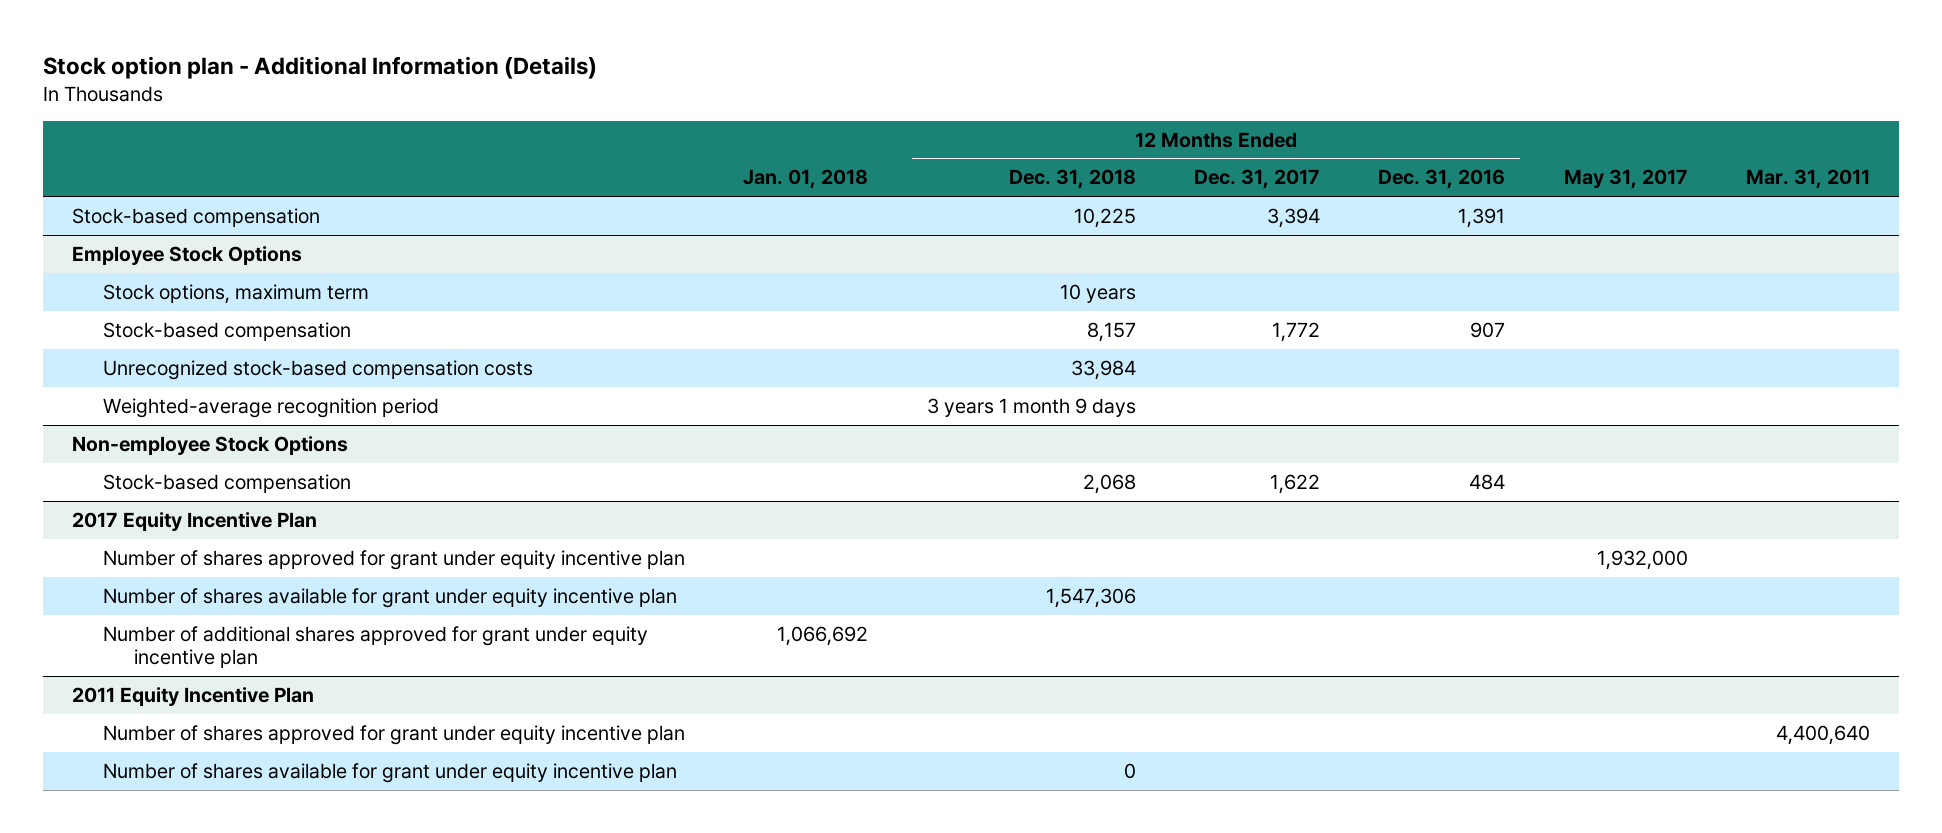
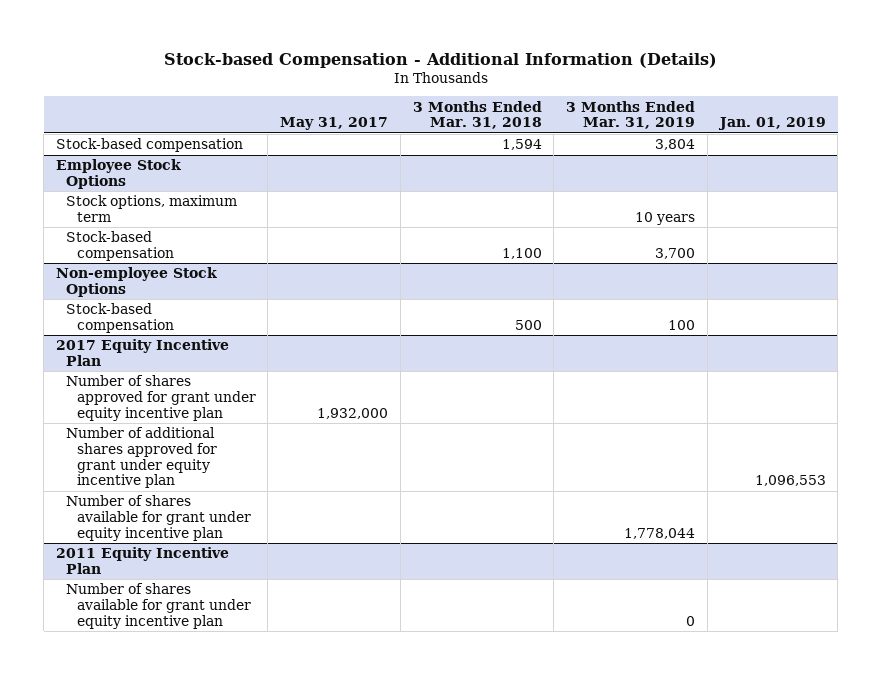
- Stock option plan - Additional Information (Details)
+ Stock-based Compensation - Additional Information (Details)
- | Jan. 01, 2018 | 12 Months Ended Dec. 31, 2018 | 12 Months Ended Dec. 31, 2017 | 12 Months Ended Dec. 31, 2016 | May 31, 2017 | Mar. 31, 2011
+ | May 31, 2017 | 3 Months Ended Mar. 31, 2018 | 3 Months Ended Mar. 31, 2019 | Jan. 01, 2019
@ Employee Stock Options
- Unrecognized stock-based compensation costs | | 33,984 | | | |
- Weighted-average recognition period | | 3 years 1 month 9 days | | | |
@ 2017 Equity Incentive Plan
moved down: Number of shares available for grant under equity incentive plan | | | 1,778,044 |
@ 2011 Equity Incentive Plan
- Number of shares approved for grant under equity incentive plan | | | | | | 4,400,640

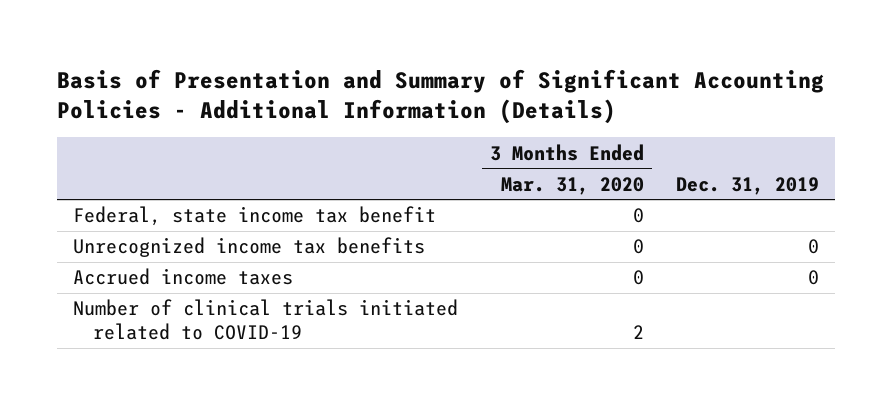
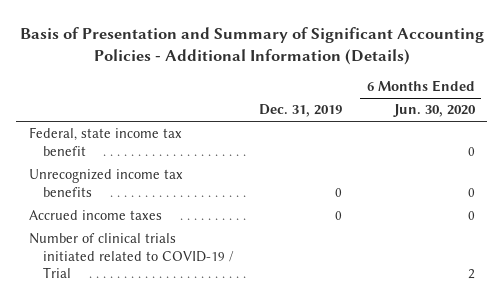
- | 3 Months Ended Mar. 31, 2020 | Dec. 31, 2019
+ | Dec. 31, 2019 | 6 Months Ended Jun. 30, 2020
- Number of clinical trials initiated related to COVID-19 | 2 |
+ Number of clinical trials initiated related to COVID-19 / Trial | | 2

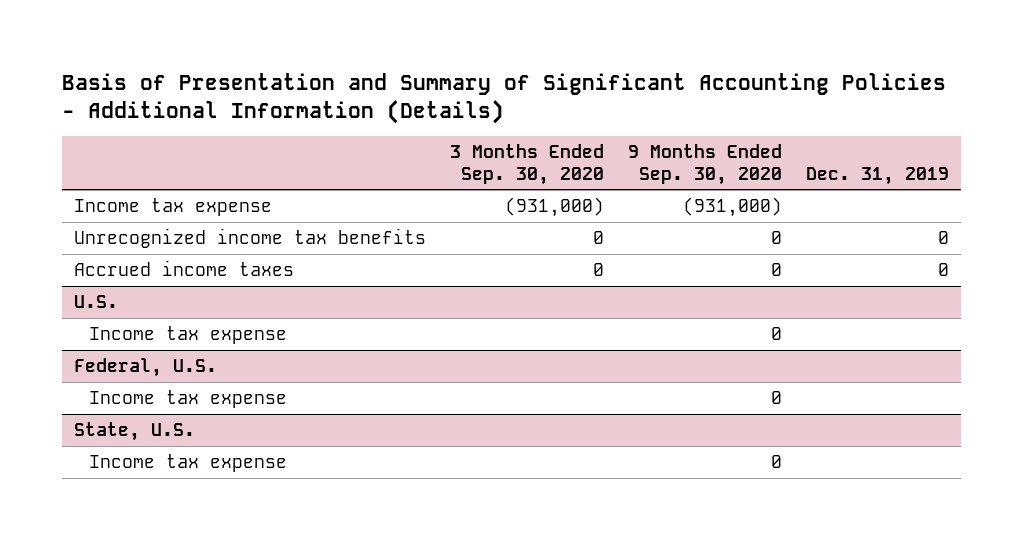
- | Dec. 31, 2019 | 6 Months Ended Jun. 30, 2020
+ | 3 Months Ended Sep. 30, 2020 | 9 Months Ended Sep. 30, 2020 | Dec. 31, 2019
- Federal, state income tax benefit | | 0
+ Income tax expense | (931,000) | (931,000) |
- Number of clinical trials initiated related to COVID-19 / Trial | | 2
+ U.S.
+ Income tax expense | | 0 |
+ Federal, U.S.
+ Income tax expense | | 0 |
+ State, U.S.
+ Income tax expense | | 0 |

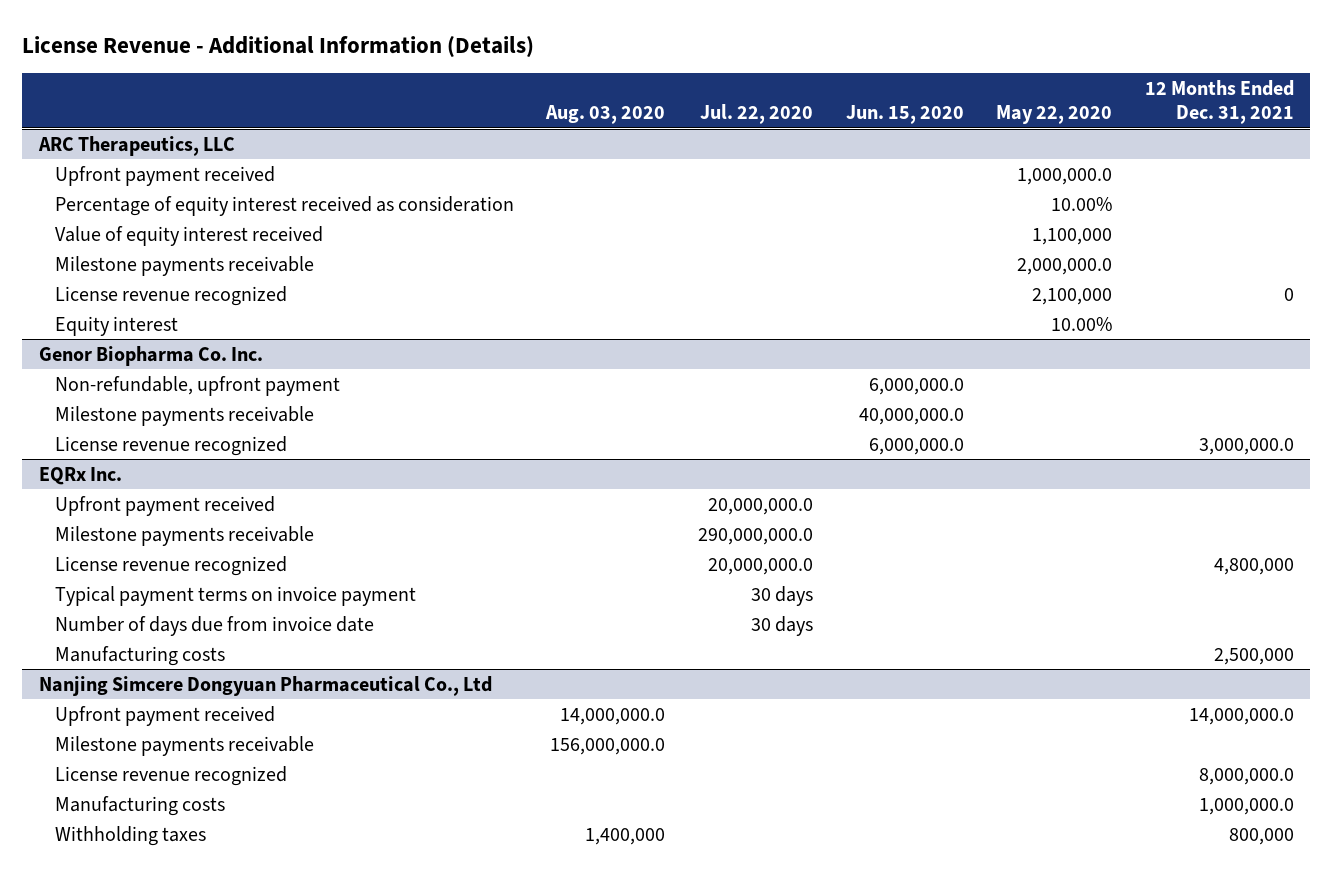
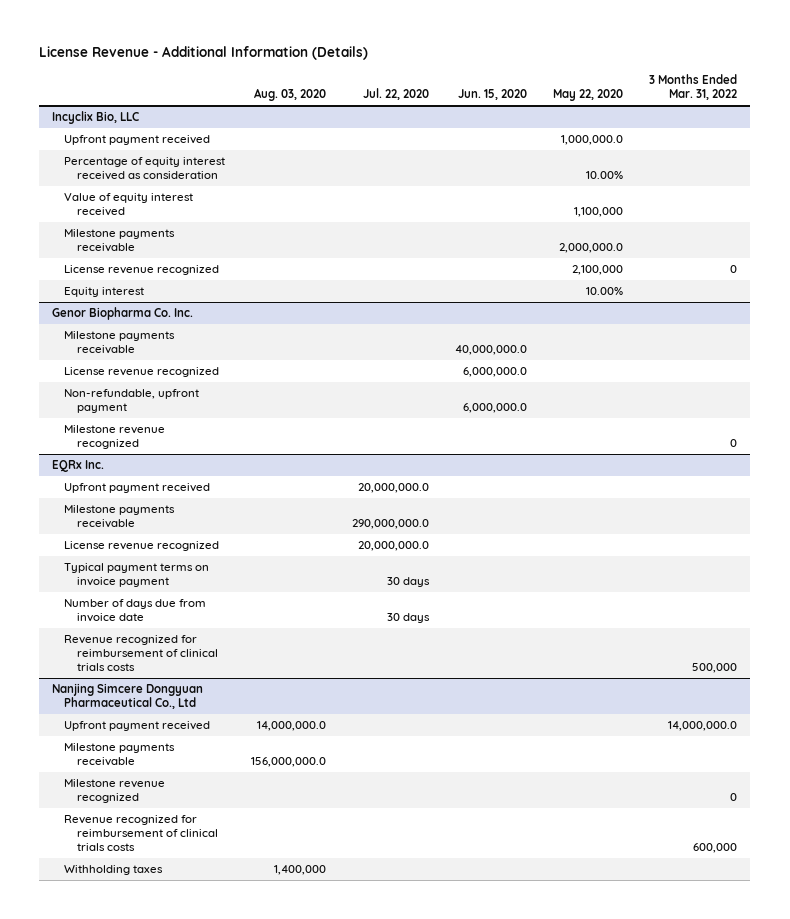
- | Aug. 03, 2020 | Jul. 22, 2020 | Jun. 15, 2020 | May 22, 2020 | 12 Months Ended Dec. 31, 2021
+ | Aug. 03, 2020 | Jul. 22, 2020 | Jun. 15, 2020 | May 22, 2020 | 3 Months Ended Mar. 31, 2022
- ARC Therapeutics, LLC
+ Incyclix Bio, LLC
@ Genor Biopharma Co. Inc.
moved down: Non-refundable, upfront payment | | | 6,000,000.0 | |
+ Milestone revenue recognized | | | | | 0
@ EQRx Inc.
- Manufacturing costs | | | | | 2,500,000
+ Revenue recognized for reimbursement of clinical trials costs | | | | | 500,000
@ Nanjing Simcere Dongyuan Pharmaceutical Co., Ltd
- License revenue recognized | | | | | 8,000,000.0
- Manufacturing costs | | | | | 1,000,000.0
+ Milestone revenue recognized | | | | | 0
+ Revenue recognized for reimbursement of clinical trials costs | | | | | 600,000

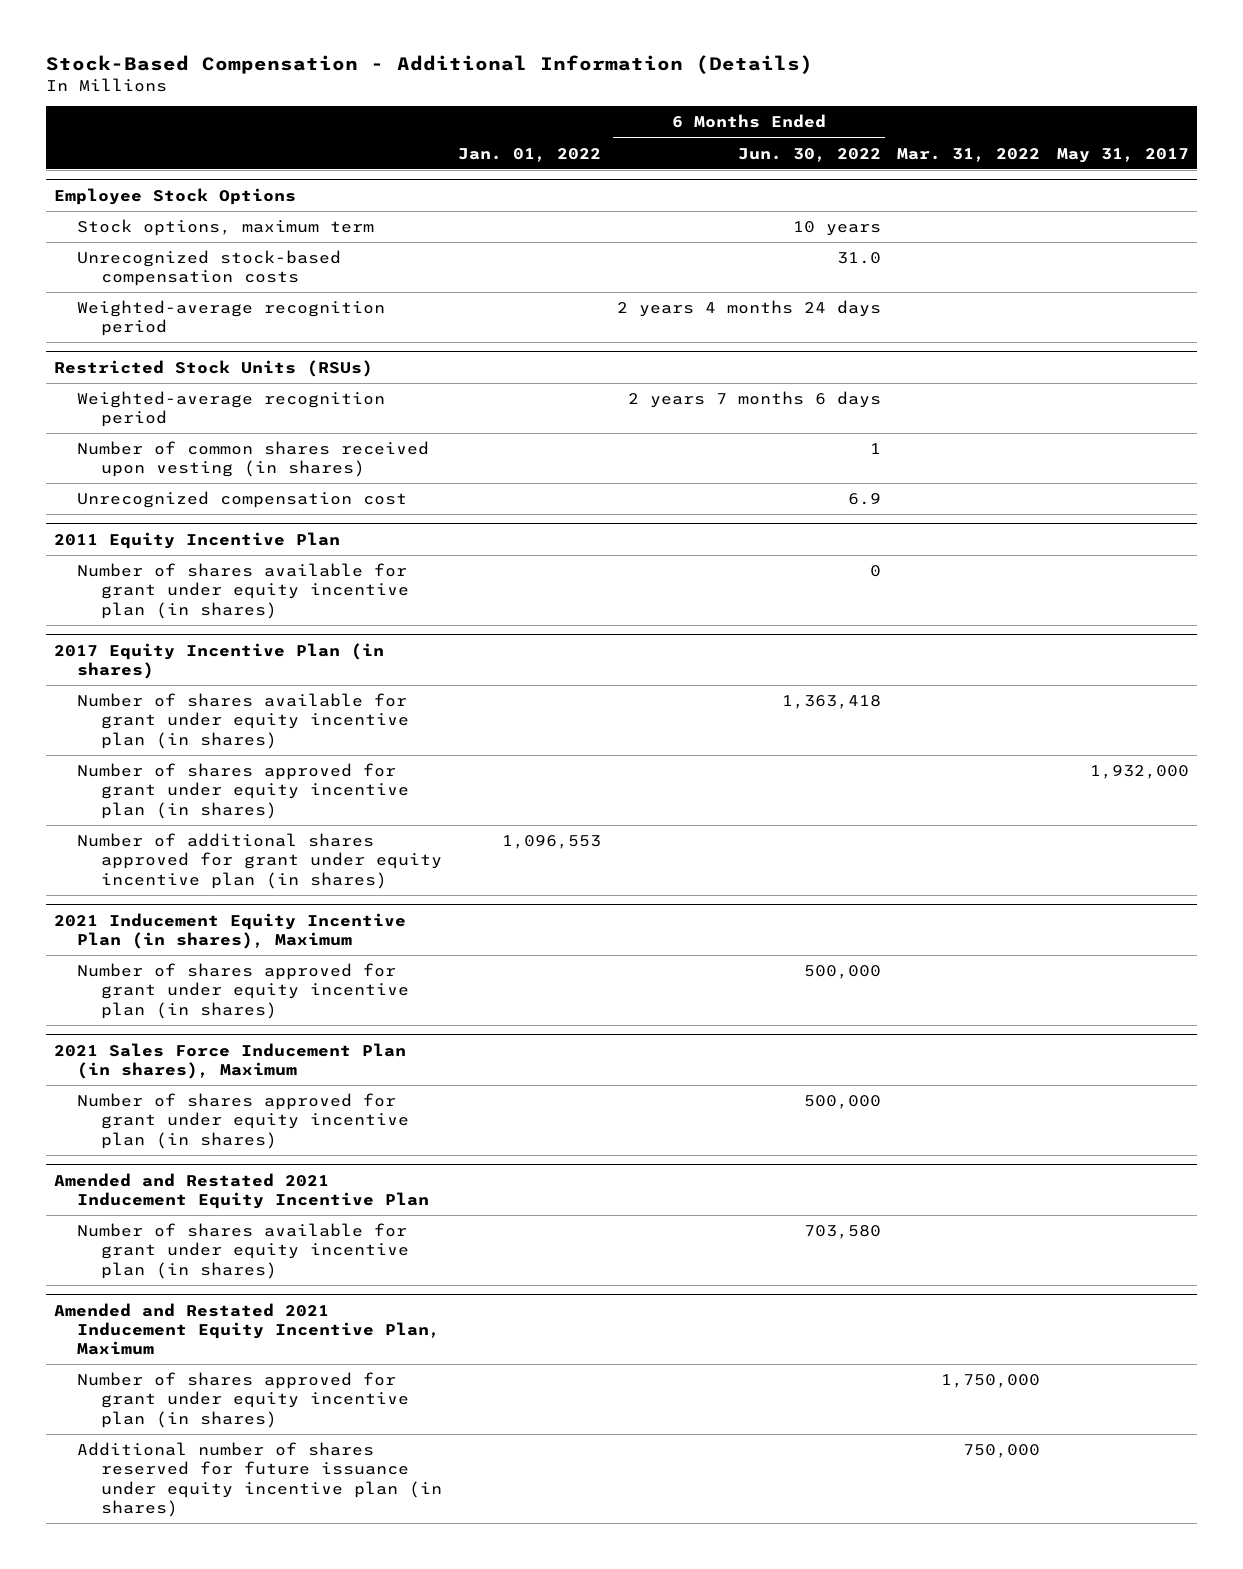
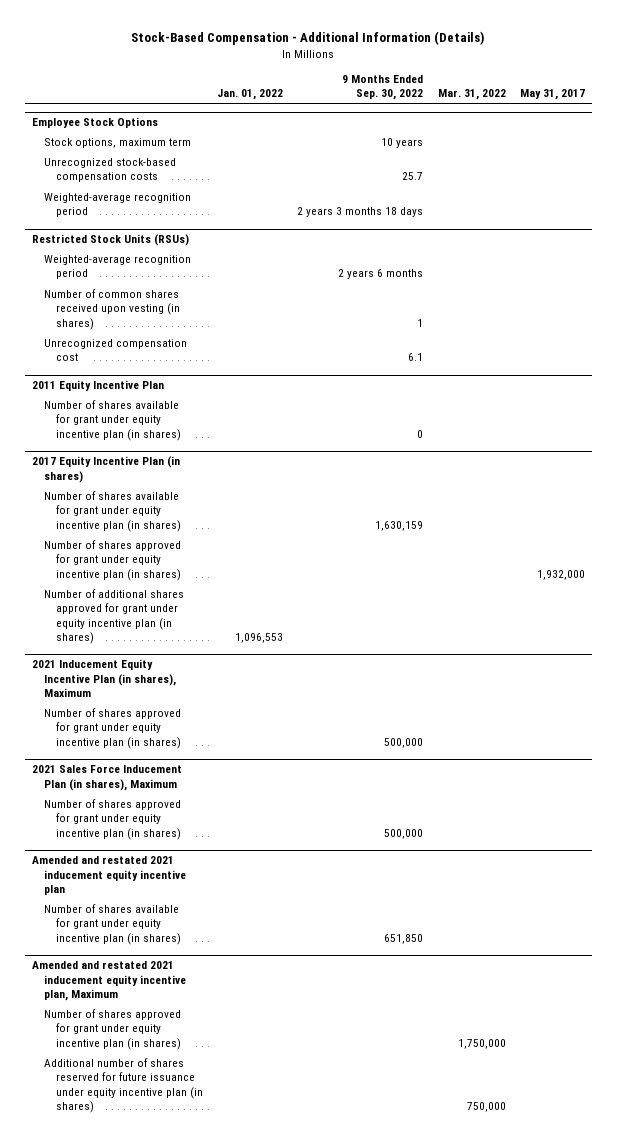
- | Jan. 01, 2022 | 6 Months Ended Jun. 30, 2022 | Mar. 31, 2022 | May 31, 2017
+ | Jan. 01, 2022 | 9 Months Ended Sep. 30, 2022 | Mar. 31, 2022 | May 31, 2017
- Amended and Restated 2021 Inducement Equity Incentive Plan
+ Amended and restated 2021 inducement equity incentive plan
- Amended and Restated 2021 Inducement Equity Incentive Plan, Maximum
+ Amended and restated 2021 inducement equity incentive plan, Maximum

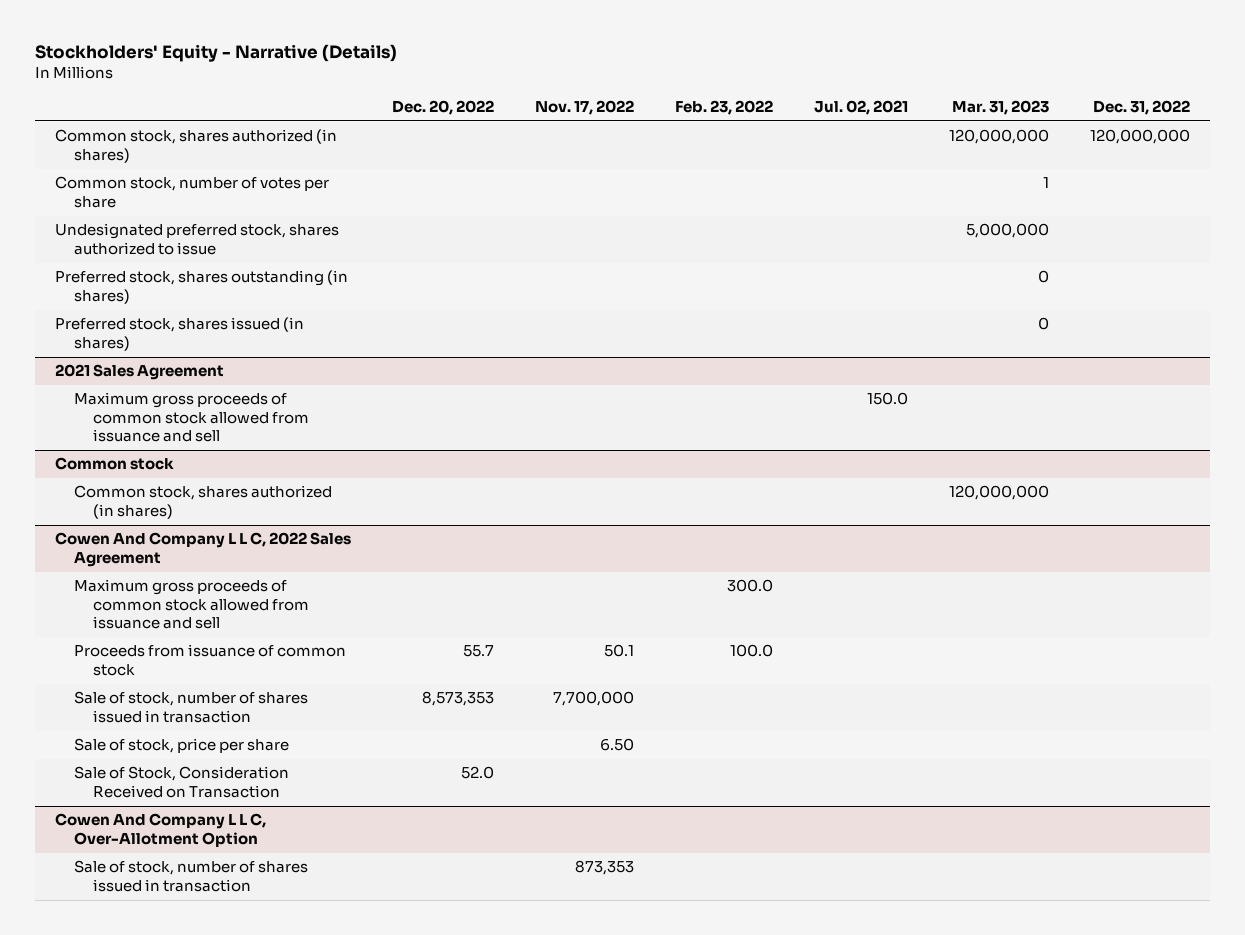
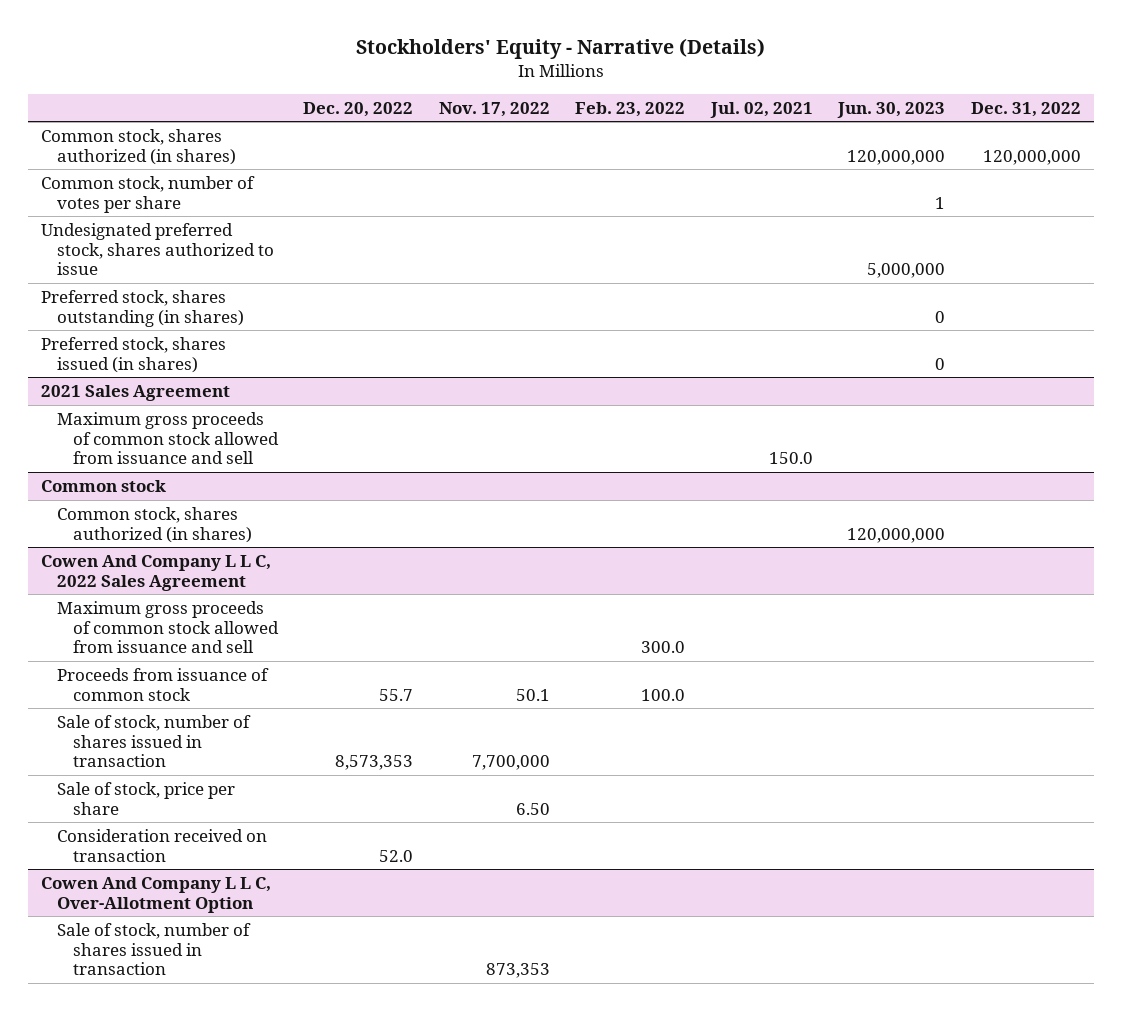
- | Dec. 20, 2022 | Nov. 17, 2022 | Feb. 23, 2022 | Jul. 02, 2021 | Mar. 31, 2023 | Dec. 31, 2022
+ | Dec. 20, 2022 | Nov. 17, 2022 | Feb. 23, 2022 | Jul. 02, 2021 | Jun. 30, 2023 | Dec. 31, 2022
@ Cowen And Company L L C, 2022 Sales Agreement
- Sale of Stock, Consideration Received on Transaction | 52.0 | | | | |
+ Consideration received on transaction | 52.0 | | | | |

